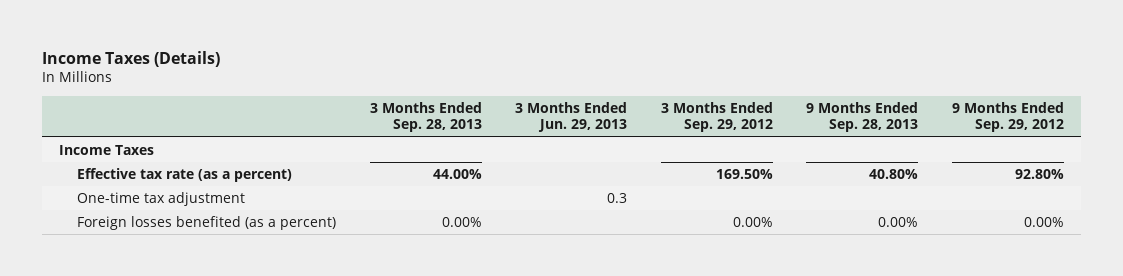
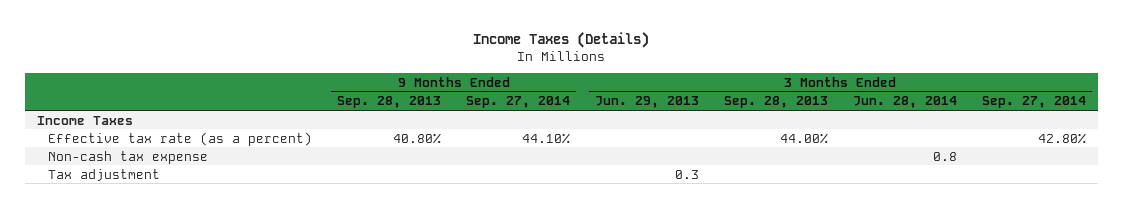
- | 3 Months Ended Sep. 28, 2013 | 3 Months Ended Jun. 29, 2013 | 3 Months Ended Sep. 29, 2012 | 9 Months Ended Sep. 28, 2013 | 9 Months Ended Sep. 29, 2012
+ | 9 Months Ended Sep. 28, 2013 | 9 Months Ended Sep. 27, 2014 | 3 Months Ended Jun. 29, 2013 | 3 Months Ended Sep. 28, 2013 | 3 Months Ended Jun. 28, 2014 | 3 Months Ended Sep. 27, 2014
- One-time tax adjustment | | 0.3 | | |
- Foreign losses benefited (as a percent) | 0.00% | | 0.00% | 0.00% | 0.00%
+ Non-cash tax expense | | | | | 0.8 |
+ Tax adjustment | | | 0.3 | | |

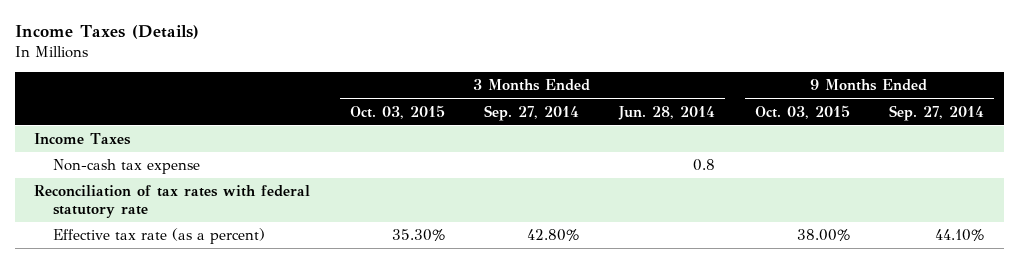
- | 9 Months Ended Sep. 28, 2013 | 9 Months Ended Sep. 27, 2014 | 3 Months Ended Jun. 29, 2013 | 3 Months Ended Sep. 28, 2013 | 3 Months Ended Jun. 28, 2014 | 3 Months Ended Sep. 27, 2014
+ | 3 Months Ended Oct. 03, 2015 | 3 Months Ended Sep. 27, 2014 | 3 Months Ended Jun. 28, 2014 | 9 Months Ended Oct. 03, 2015 | 9 Months Ended Sep. 27, 2014
- Tax adjustment | | | 0.3 | | |
+ Reconciliation of tax rates with federal statutory rate
moved down: Effective tax rate (as a percent) | 35.30% | 42.80% | | 38.00% | 44.10%

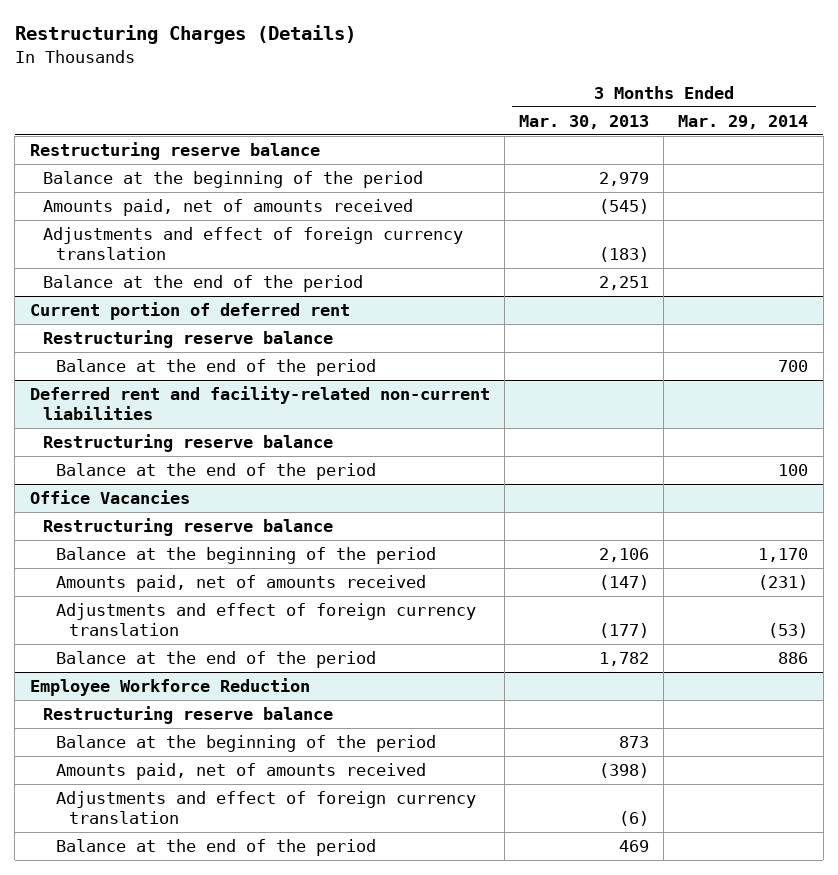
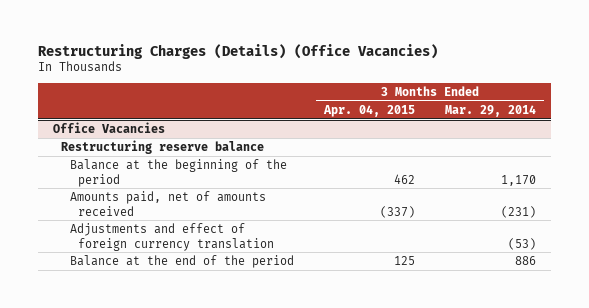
- Restructuring Charges (Details)
+ Restructuring Charges (Details) (Office Vacancies)
- | 3 Months Ended Mar. 30, 2013 | 3 Months Ended Mar. 29, 2014
+ | 3 Months Ended Apr. 04, 2015 | 3 Months Ended Mar. 29, 2014
- Restructuring reserve balance
- Balance at the beginning of the period | 2,979 |
- Amounts paid, net of amounts received | (545) |
- Adjustments and effect of foreign currency translation | (183) |
- Balance at the end of the period | 2,251 |
- Current portion of deferred rent
- Restructuring reserve balance
- Balance at the end of the period | | 700
- Deferred rent and facility-related non-current liabilities
- Restructuring reserve balance
- Balance at the end of the period | | 100
- Employee Workforce Reduction
- Restructuring reserve balance
- Balance at the beginning of the period | 873 |
- Amounts paid, net of amounts received | (398) |
- Adjustments and effect of foreign currency translation | (6) |
- Balance at the end of the period | 469 |

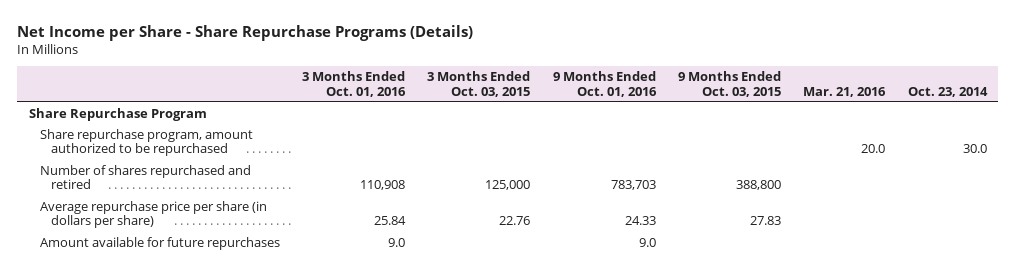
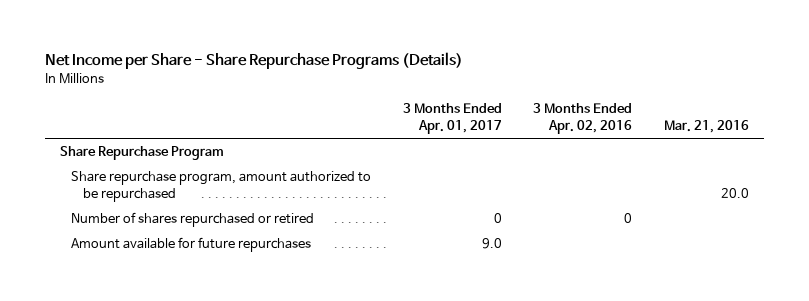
- | 3 Months Ended Oct. 01, 2016 | 3 Months Ended Oct. 03, 2015 | 9 Months Ended Oct. 01, 2016 | 9 Months Ended Oct. 03, 2015 | Mar. 21, 2016 | Oct. 23, 2014
+ | 3 Months Ended Apr. 01, 2017 | 3 Months Ended Apr. 02, 2016 | Mar. 21, 2016
- Number of shares repurchased and retired | 110,908 | 125,000 | 783,703 | 388,800 | |
- Average repurchase price per share (in dollars per share) | 25.84 | 22.76 | 24.33 | 27.83 | |
+ Number of shares repurchased or retired | 0 | 0 |

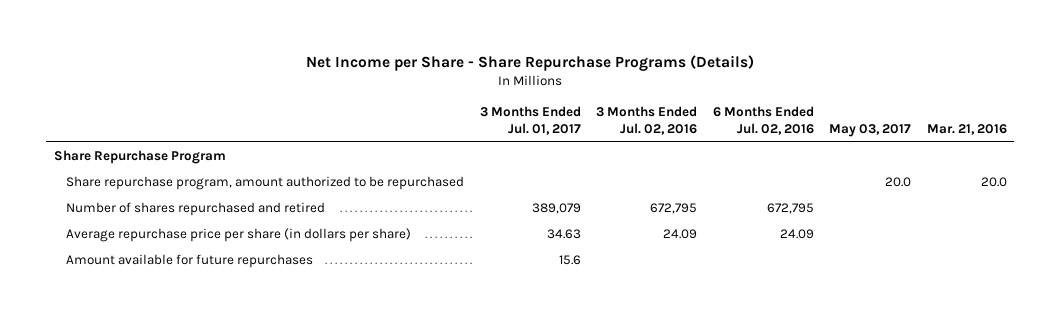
- | 3 Months Ended Apr. 01, 2017 | 3 Months Ended Apr. 02, 2016 | Mar. 21, 2016
+ | 3 Months Ended Jul. 01, 2017 | 3 Months Ended Jul. 02, 2016 | 6 Months Ended Jul. 02, 2016 | May 03, 2017 | Mar. 21, 2016
- Number of shares repurchased or retired | 0 | 0 |
+ Number of shares repurchased and retired | 389,079 | 672,795 | 672,795 | |
+ Average repurchase price per share (in dollars per share) | 34.63 | 24.09 | 24.09 | |

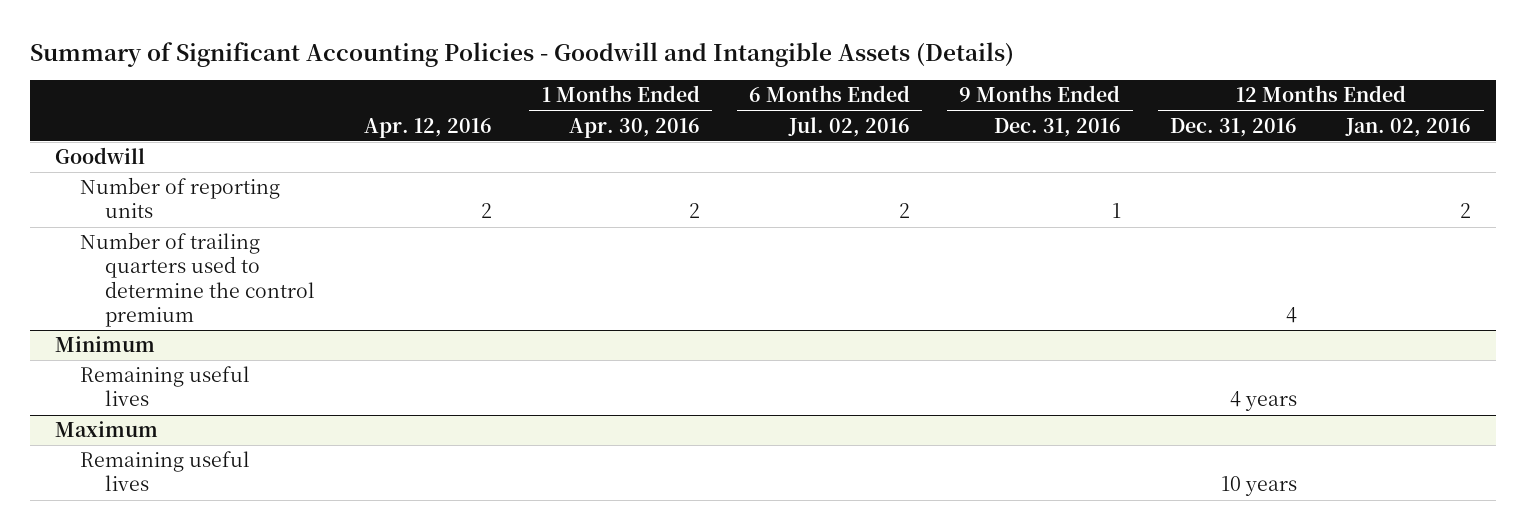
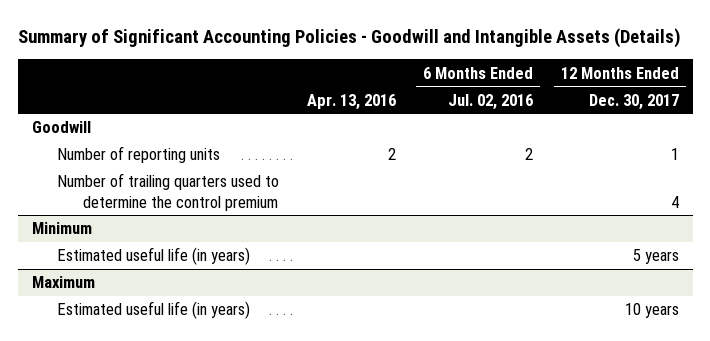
- | Apr. 12, 2016 | 1 Months Ended Apr. 30, 2016 | 6 Months Ended Jul. 02, 2016 | 9 Months Ended Dec. 31, 2016 | 12 Months Ended Dec. 31, 2016 | 12 Months Ended Jan. 02, 2016
+ | Apr. 13, 2016 | 6 Months Ended Jul. 02, 2016 | 12 Months Ended Dec. 30, 2017
@ Minimum
- Remaining useful lives | | | | | 4 years |
+ Estimated useful life (in years) | | | 5 years
@ Maximum
- Remaining useful lives | | | | | 10 years |
+ Estimated useful life (in years) | | | 10 years

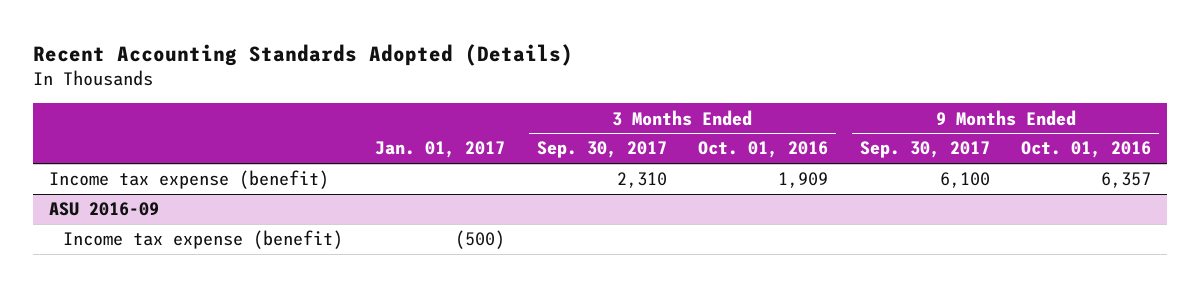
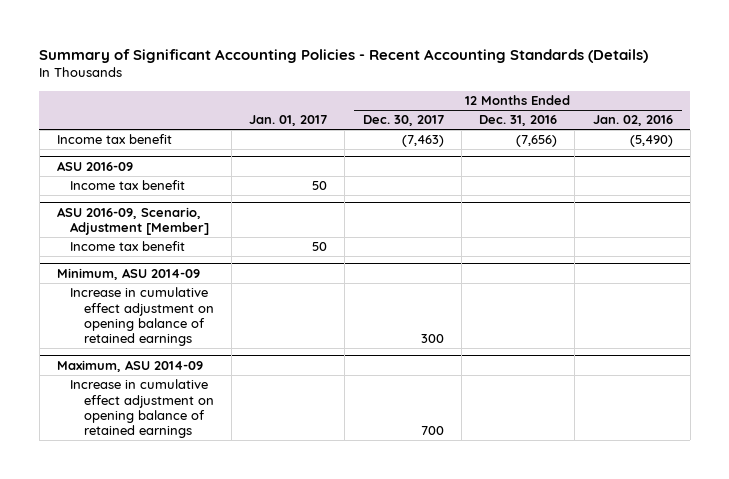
- Recent Accounting Standards Adopted (Details)
+ Summary of Significant Accounting Policies - Recent Accounting Standards (Details)
- | Jan. 01, 2017 | 3 Months Ended Sep. 30, 2017 | 3 Months Ended Oct. 01, 2016 | 9 Months Ended Sep. 30, 2017 | 9 Months Ended Oct. 01, 2016
+ | Jan. 01, 2017 | 12 Months Ended Dec. 30, 2017 | 12 Months Ended Dec. 31, 2016 | 12 Months Ended Jan. 02, 2016
- Income tax expense (benefit) | | 2,310 | 1,909 | 6,100 | 6,357
+ Income tax benefit | | (7,463) | (7,656) | (5,490)
@ ASU 2016-09
- Income tax expense (benefit) | (500) | | | |
+ Income tax benefit | 50 | | |
+ ASU 2016-09, Scenario, Adjustment [Member]
+ Income tax benefit | 50 | | |
+ Minimum, ASU 2014-09
+ Increase in cumulative effect adjustment on opening balance of retained earnings | | 300 | |
+ Maximum, ASU 2014-09
+ Increase in cumulative effect adjustment on opening balance of retained earnings | | 700 | |

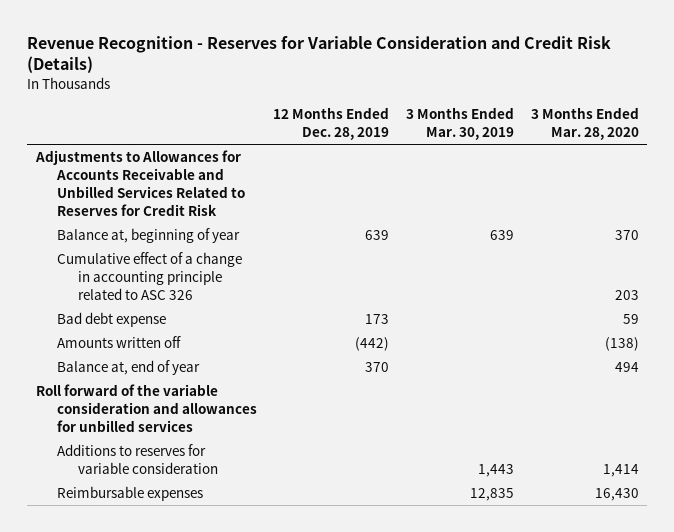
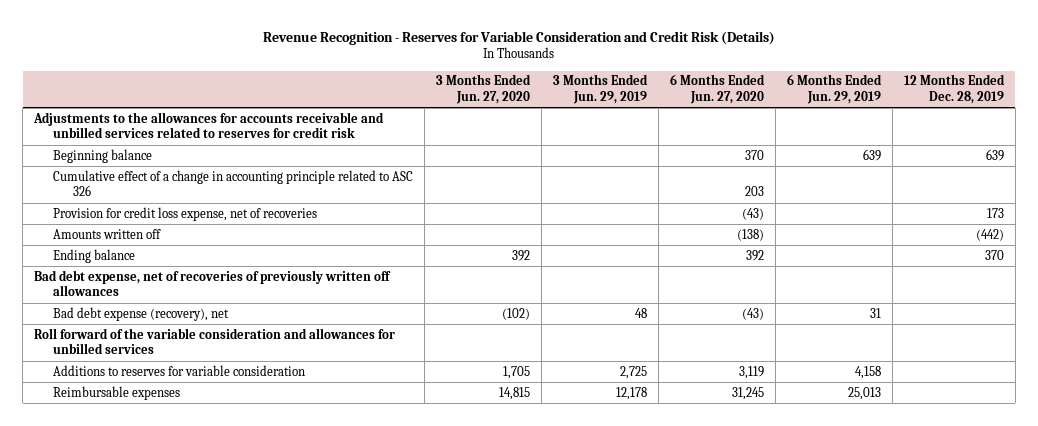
- | 12 Months Ended Dec. 28, 2019 | 3 Months Ended Mar. 30, 2019 | 3 Months Ended Mar. 28, 2020
+ | 3 Months Ended Jun. 27, 2020 | 3 Months Ended Jun. 29, 2019 | 6 Months Ended Jun. 27, 2020 | 6 Months Ended Jun. 29, 2019 | 12 Months Ended Dec. 28, 2019
- Adjustments to Allowances for Accounts Receivable and Unbilled Services Related to Reserves for Credit Risk
- Balance at, beginning of year | 639 | 639 | 370
+ Adjustments to the allowances for accounts receivable and unbilled services related to reserves for credit risk
+ Beginning balance | | | 370 | 639 | 639
- Bad debt expense | 173 | | 59
+ Provision for credit loss expense, net of recoveries | | | (43) | | 173
- Balance at, end of year | 370 | | 494
+ Ending balance | 392 | | 392 | | 370
+ Bad debt expense, net of recoveries of previously written off allowances
+ Bad debt expense (recovery), net | (102) | 48 | (43) | 31 |

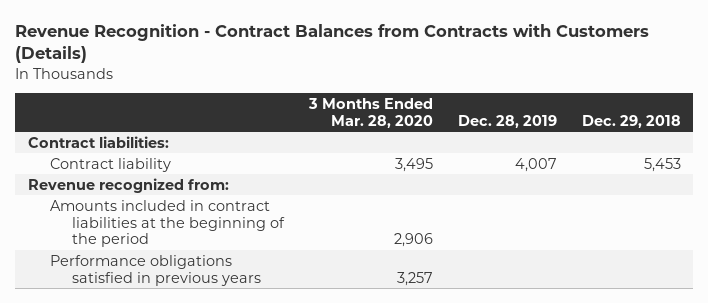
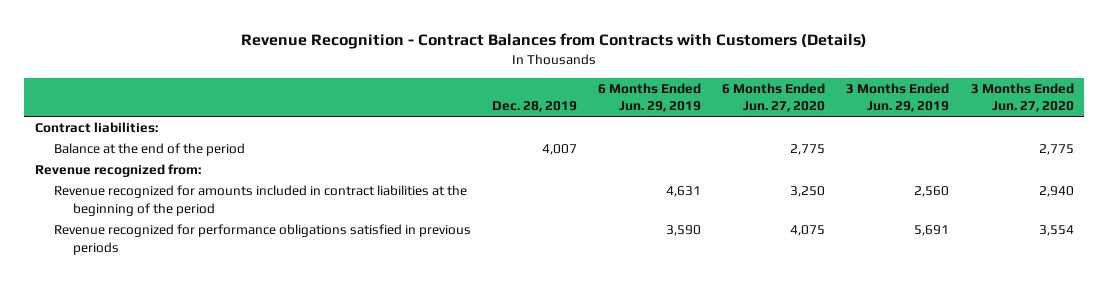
- | 3 Months Ended Mar. 28, 2020 | Dec. 28, 2019 | Dec. 29, 2018
+ | Dec. 28, 2019 | 6 Months Ended Jun. 29, 2019 | 6 Months Ended Jun. 27, 2020 | 3 Months Ended Jun. 29, 2019 | 3 Months Ended Jun. 27, 2020
- Contract liability | 3,495 | 4,007 | 5,453
+ Balance at the end of the period | 4,007 | | 2,775 | | 2,775
- Amounts included in contract liabilities at the beginning of the period | 2,906 | |
- Performance obligations satisfied in previous years | 3,257 | |
+ Revenue recognized for amounts included in contract liabilities at the beginning of the period | | 4,631 | 3,250 | 2,560 | 2,940
+ Revenue recognized for performance obligations satisfied in previous periods | | 3,590 | 4,075 | 5,691 | 3,554

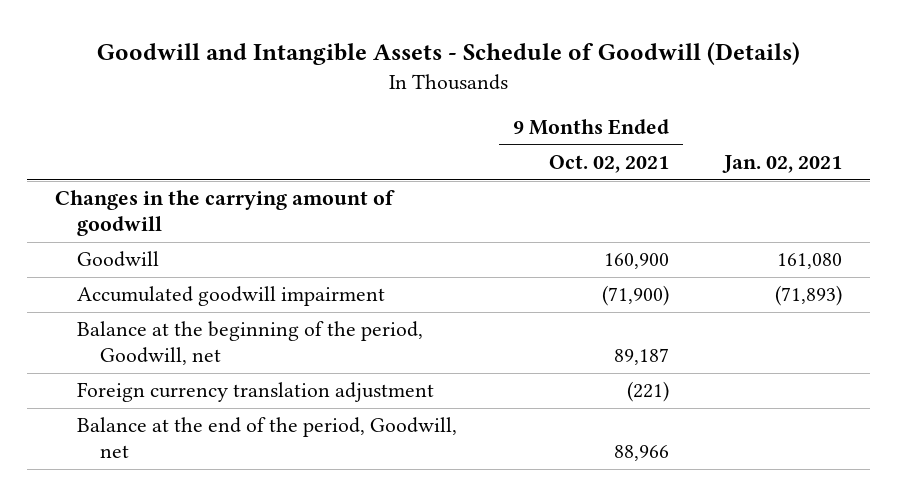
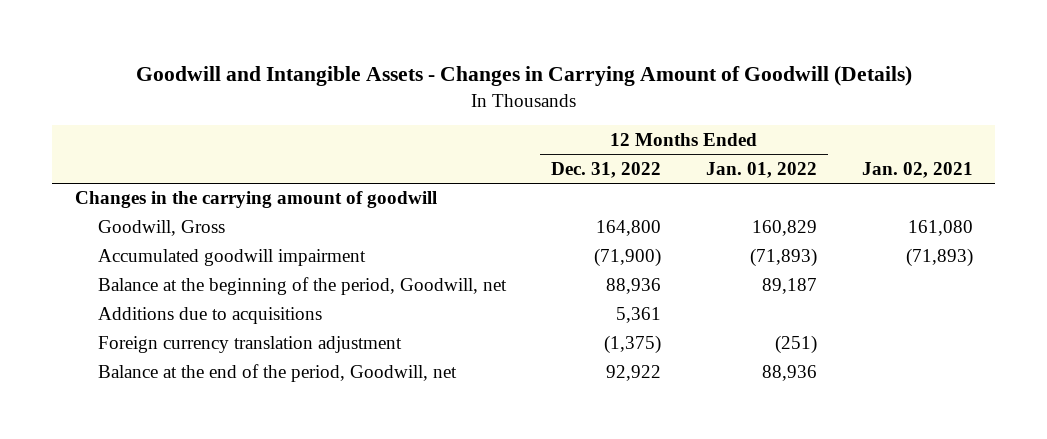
- Goodwill and Intangible Assets - Schedule of Goodwill (Details)
+ Goodwill and Intangible Assets - Changes in Carrying Amount of Goodwill (Details)
- | 9 Months Ended Oct. 02, 2021 | Jan. 02, 2021
+ | 12 Months Ended Dec. 31, 2022 | 12 Months Ended Jan. 01, 2022 | Jan. 02, 2021
- Goodwill | 160,900 | 161,080
+ Goodwill, Gross | 164,800 | 160,829 | 161,080
+ Additions due to acquisitions | 5,361 | |

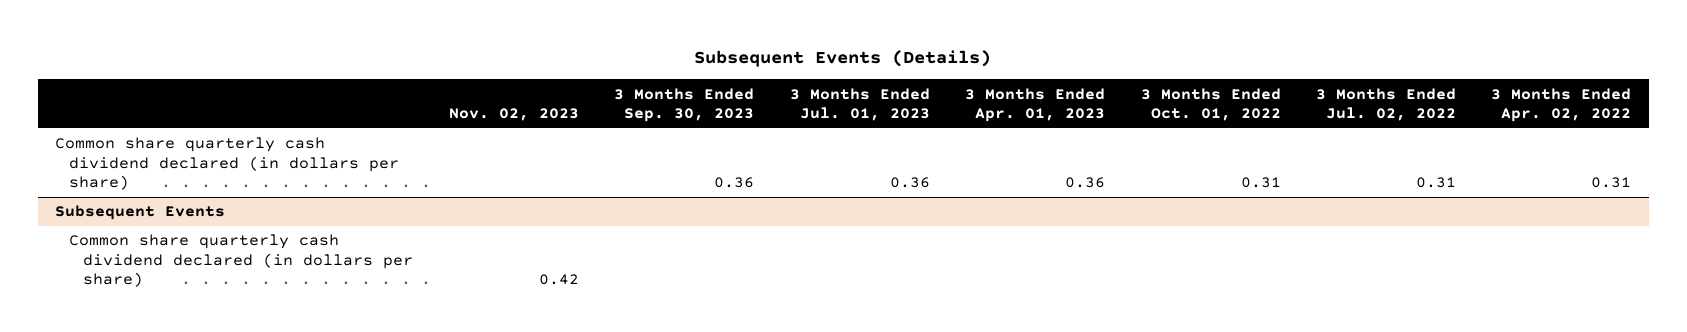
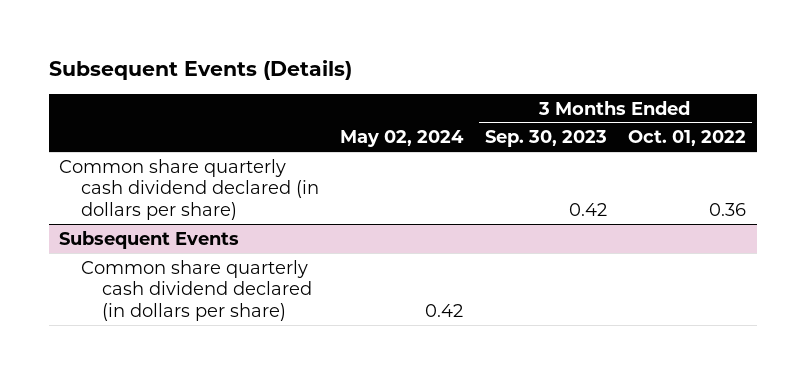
- | Nov. 02, 2023 | 3 Months Ended Sep. 30, 2023 | 3 Months Ended Jul. 01, 2023 | 3 Months Ended Apr. 01, 2023 | 3 Months Ended Oct. 01, 2022 | 3 Months Ended Jul. 02, 2022 | 3 Months Ended Apr. 02, 2022
+ | May 02, 2024 | 3 Months Ended Sep. 30, 2023 | 3 Months Ended Oct. 01, 2022
- Common share quarterly cash dividend declared (in dollars per share) | | 0.36 | 0.36 | 0.36 | 0.31 | 0.31 | 0.31
+ Common share quarterly cash dividend declared (in dollars per share) | | 0.42 | 0.36

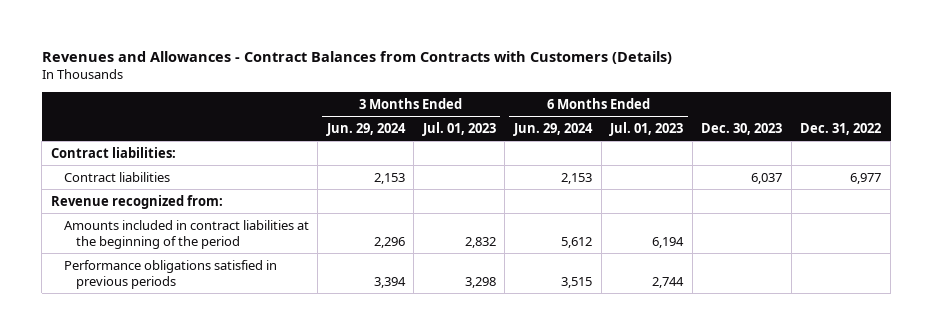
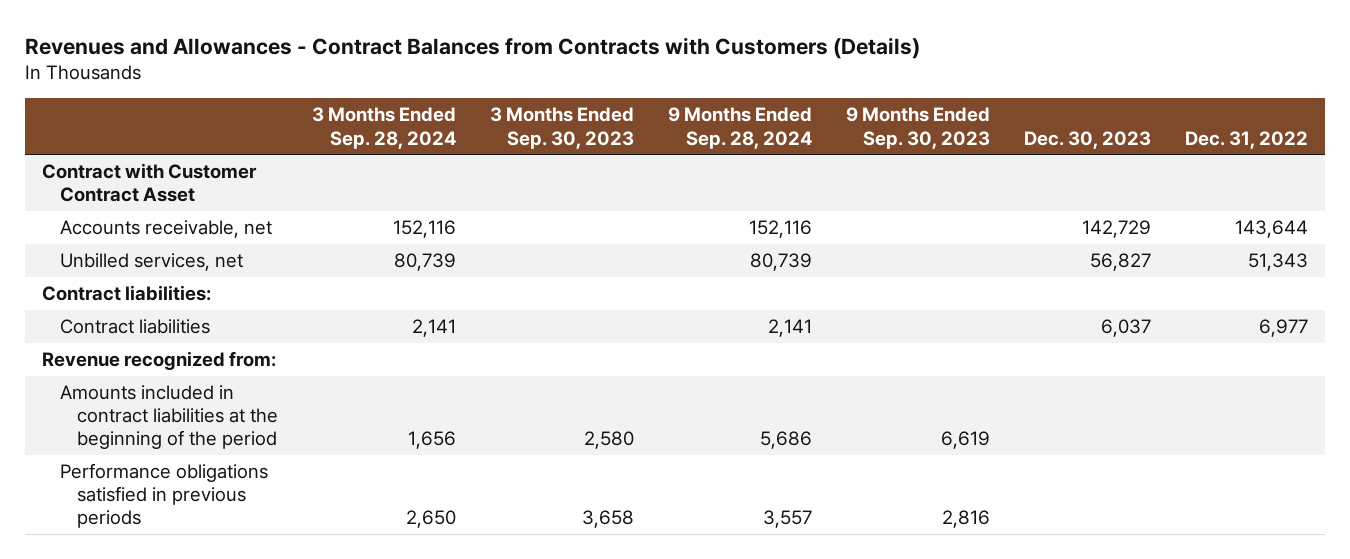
- | 3 Months Ended Jun. 29, 2024 | 3 Months Ended Jul. 01, 2023 | 6 Months Ended Jun. 29, 2024 | 6 Months Ended Jul. 01, 2023 | Dec. 30, 2023 | Dec. 31, 2022
+ | 3 Months Ended Sep. 28, 2024 | 3 Months Ended Sep. 30, 2023 | 9 Months Ended Sep. 28, 2024 | 9 Months Ended Sep. 30, 2023 | Dec. 30, 2023 | Dec. 31, 2022
+ Contract with Customer Contract Asset
+ Accounts receivable, net | 152,116 | | 152,116 | | 142,729 | 143,644
+ Unbilled services, net | 80,739 | | 80,739 | | 56,827 | 51,343

